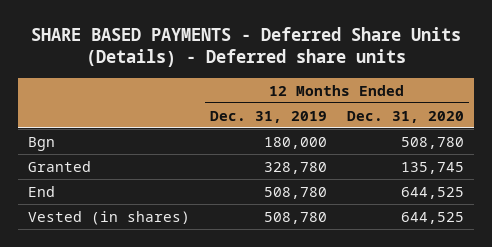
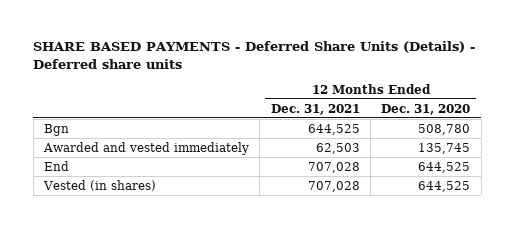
- | 12 Months Ended Dec. 31, 2019 | 12 Months Ended Dec. 31, 2020
+ | 12 Months Ended Dec. 31, 2021 | 12 Months Ended Dec. 31, 2020
- Granted | 328,780 | 135,745
+ Awarded and vested immediately | 62,503 | 135,745

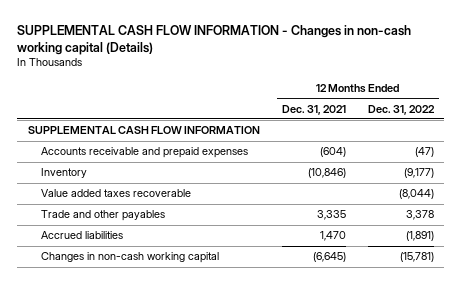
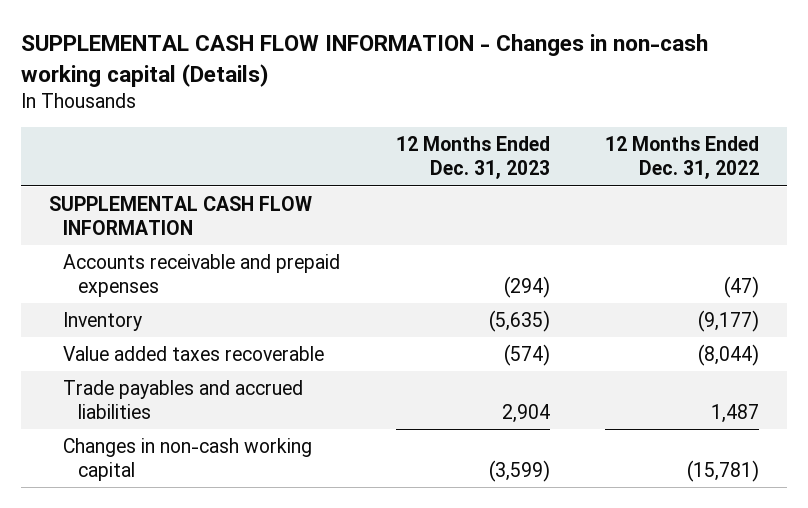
- | 12 Months Ended Dec. 31, 2021 | 12 Months Ended Dec. 31, 2022
+ | 12 Months Ended Dec. 31, 2023 | 12 Months Ended Dec. 31, 2022
- Trade and other payables | 3,335 | 3,378
- Accrued liabilities | 1,470 | (1,891)
+ Trade payables and accrued liabilities | 2,904 | 1,487

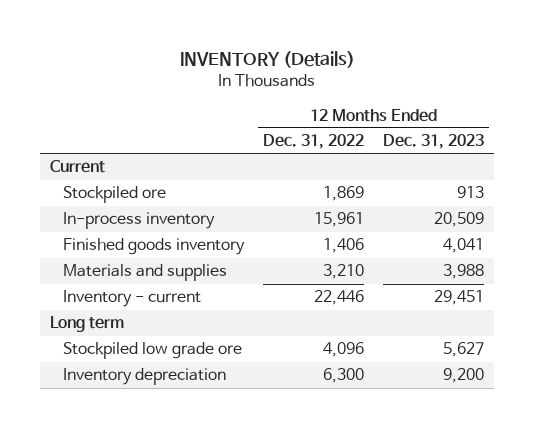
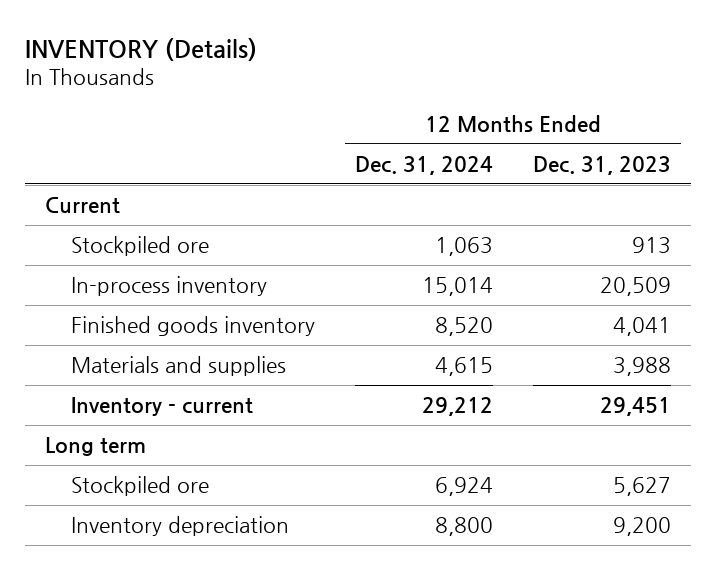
- | 12 Months Ended Dec. 31, 2022 | 12 Months Ended Dec. 31, 2023
+ | 12 Months Ended Dec. 31, 2024 | 12 Months Ended Dec. 31, 2023
- Stockpiled low grade ore | 4,096 | 5,627
+ Stockpiled ore | 6,924 | 5,627

